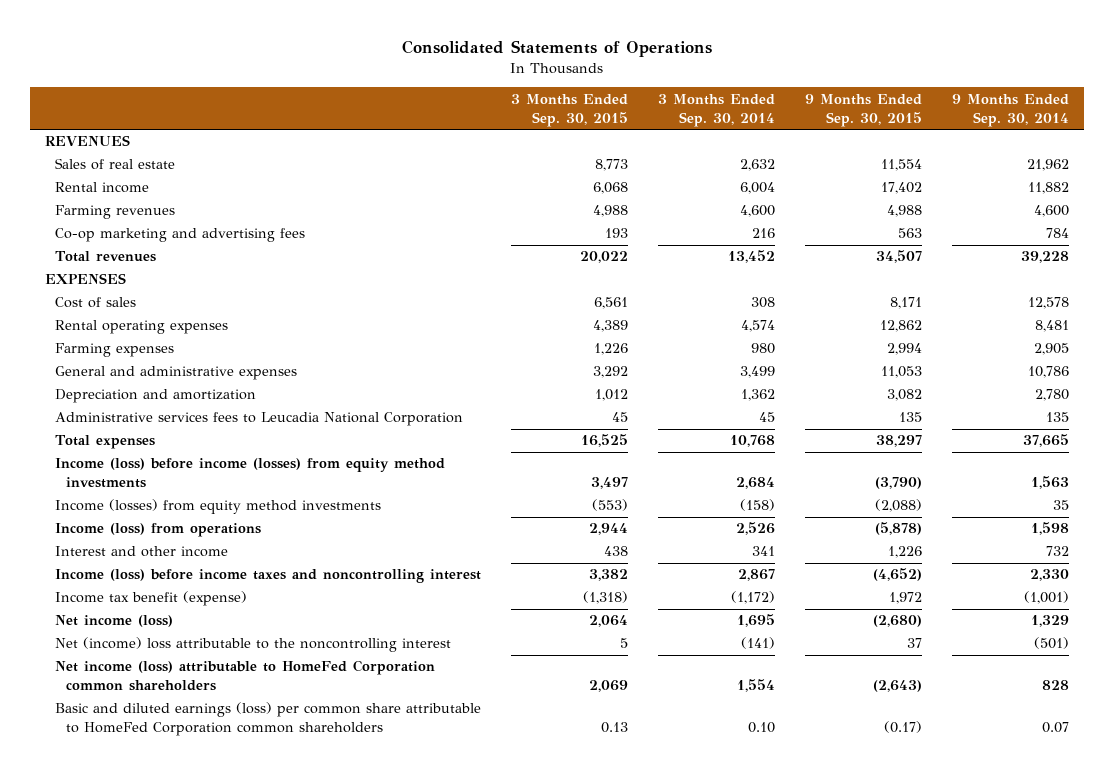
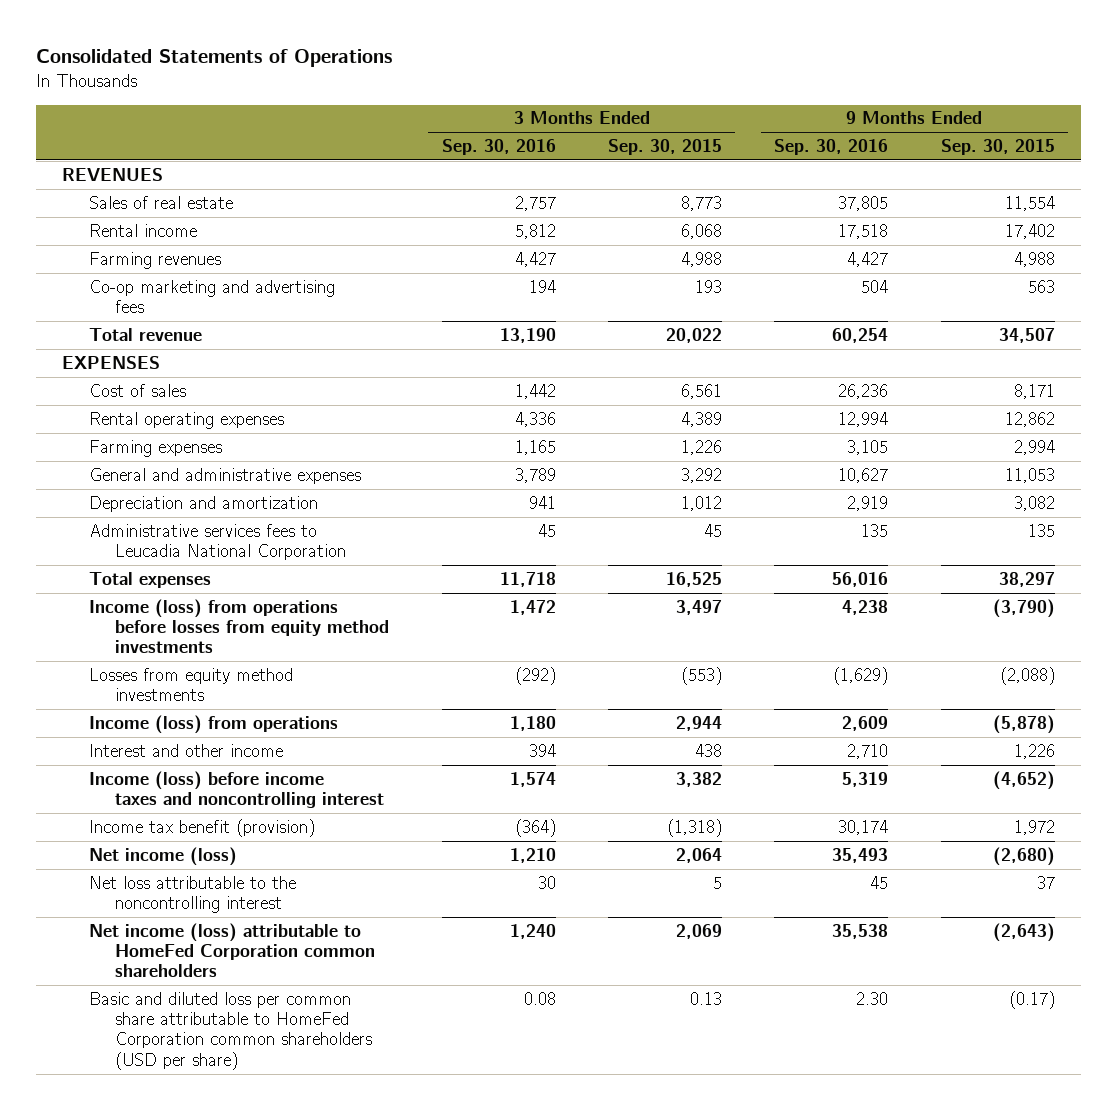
- | 3 Months Ended Sep. 30, 2015 | 3 Months Ended Sep. 30, 2014 | 9 Months Ended Sep. 30, 2015 | 9 Months Ended Sep. 30, 2014
+ | 3 Months Ended Sep. 30, 2016 | 3 Months Ended Sep. 30, 2015 | 9 Months Ended Sep. 30, 2016 | 9 Months Ended Sep. 30, 2015
- Total revenues | 20,022 | 13,452 | 34,507 | 39,228
+ Total revenue | 13,190 | 20,022 | 60,254 | 34,507
- Income (loss) before income (losses) from equity method investments | 3,497 | 2,684 | (3,790) | 1,563
- Income (losses) from equity method investments | (553) | (158) | (2,088) | 35
+ Income (loss) from operations before losses from equity method investments | 1,472 | 3,497 | 4,238 | (3,790)
+ Losses from equity method investments | (292) | (553) | (1,629) | (2,088)
- Income tax benefit (expense) | (1,318) | (1,172) | 1,972 | (1,001)
+ Income tax benefit (provision) | (364) | (1,318) | 30,174 | 1,972
- Net (income) loss attributable to the noncontrolling interest | 5 | (141) | 37 | (501)
+ Net loss attributable to the noncontrolling interest | 30 | 5 | 45 | 37
- Basic and diluted earnings (loss) per common share attributable to HomeFed Corporation common shareholders | 0.13 | 0.10 | (0.17) | 0.07
+ Basic and diluted loss per common share attributable to HomeFed Corporation common shareholders (USD per share) | 0.08 | 0.13 | 2.30 | (0.17)

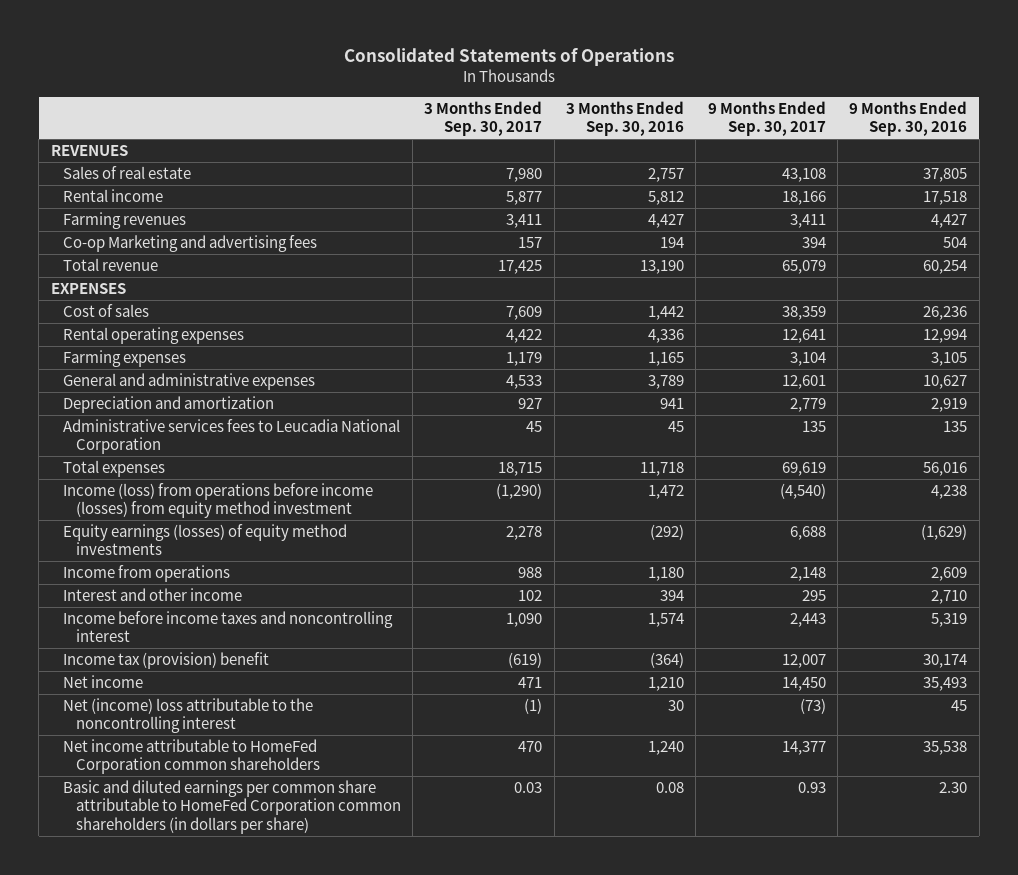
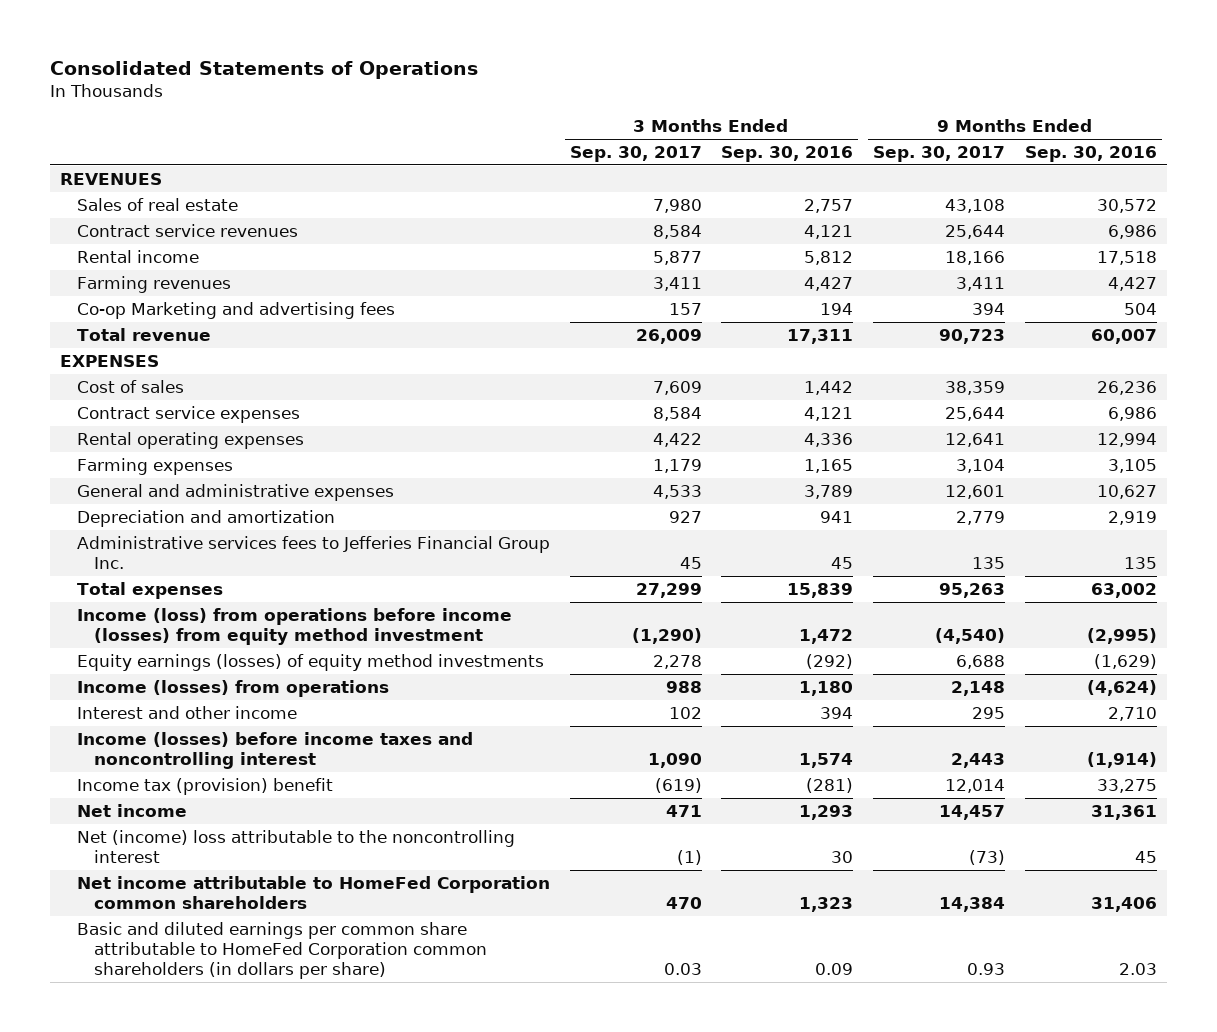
- Sales of real estate | 7,980 | 2,757 | 43,108 | 37,805
+ Sales of real estate | 7,980 | 2,757 | 43,108 | 30,572
+ Contract service revenues | 8,584 | 4,121 | 25,644 | 6,986
- Total revenue | 17,425 | 13,190 | 65,079 | 60,254
+ Total revenue | 26,009 | 17,311 | 90,723 | 60,007
+ Contract service expenses | 8,584 | 4,121 | 25,644 | 6,986
- Administrative services fees to Leucadia National Corporation | 45 | 45 | 135 | 135
- Total expenses | 18,715 | 11,718 | 69,619 | 56,016
- Income (loss) from operations before income (losses) from equity method investment | (1,290) | 1,472 | (4,540) | 4,238
+ Administrative services fees to Jefferies Financial Group Inc. | 45 | 45 | 135 | 135
+ Total expenses | 27,299 | 15,839 | 95,263 | 63,002
+ Income (loss) from operations before income (losses) from equity method investment | (1,290) | 1,472 | (4,540) | (2,995)
- Income from operations | 988 | 1,180 | 2,148 | 2,609
+ Income (losses) from operations | 988 | 1,180 | 2,148 | (4,624)
- Income before income taxes and noncontrolling interest | 1,090 | 1,574 | 2,443 | 5,319
- Income tax (provision) benefit | (619) | (364) | 12,007 | 30,174
- Net income | 471 | 1,210 | 14,450 | 35,493
+ Income (losses) before income taxes and noncontrolling interest | 1,090 | 1,574 | 2,443 | (1,914)
+ Income tax (provision) benefit | (619) | (281) | 12,014 | 33,275
+ Net income | 471 | 1,293 | 14,457 | 31,361
- Net income attributable to HomeFed Corporation common shareholders | 470 | 1,240 | 14,377 | 35,538
- Basic and diluted earnings per common share attributable to HomeFed Corporation common shareholders (in dollars per share) | 0.03 | 0.08 | 0.93 | 2.30
+ Net income attributable to HomeFed Corporation common shareholders | 470 | 1,323 | 14,384 | 31,406
+ Basic and diluted earnings per common share attributable to HomeFed Corporation common shareholders (in dollars per share) | 0.03 | 0.09 | 0.93 | 2.03

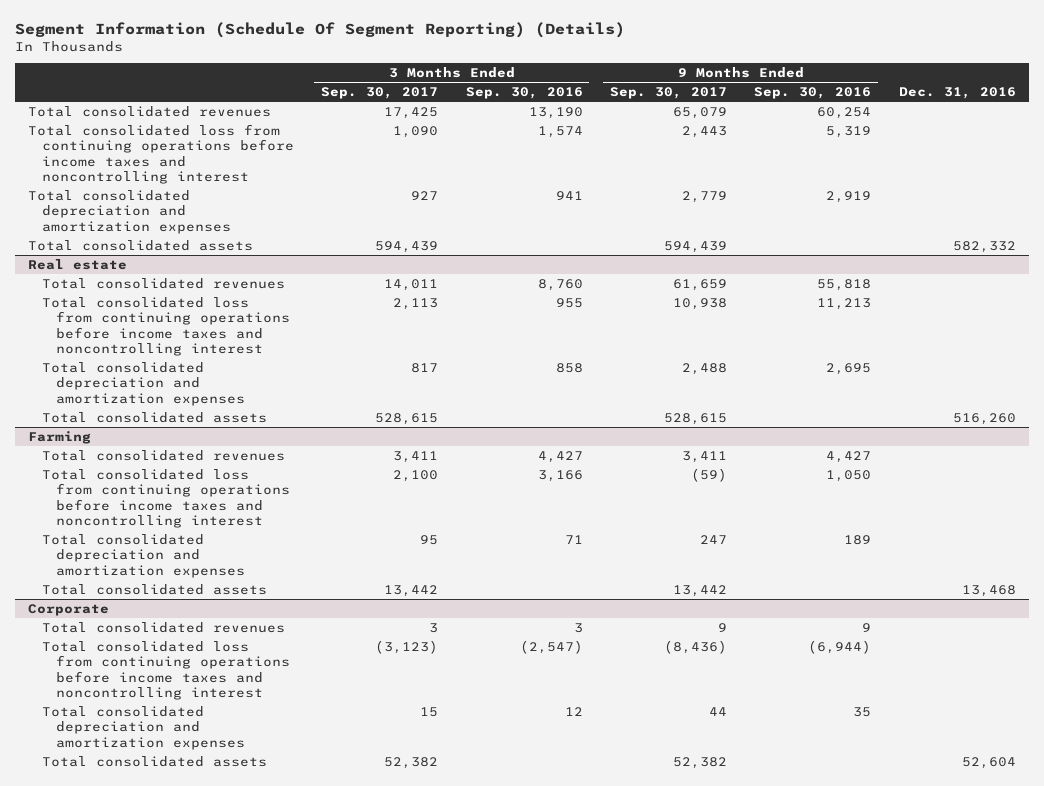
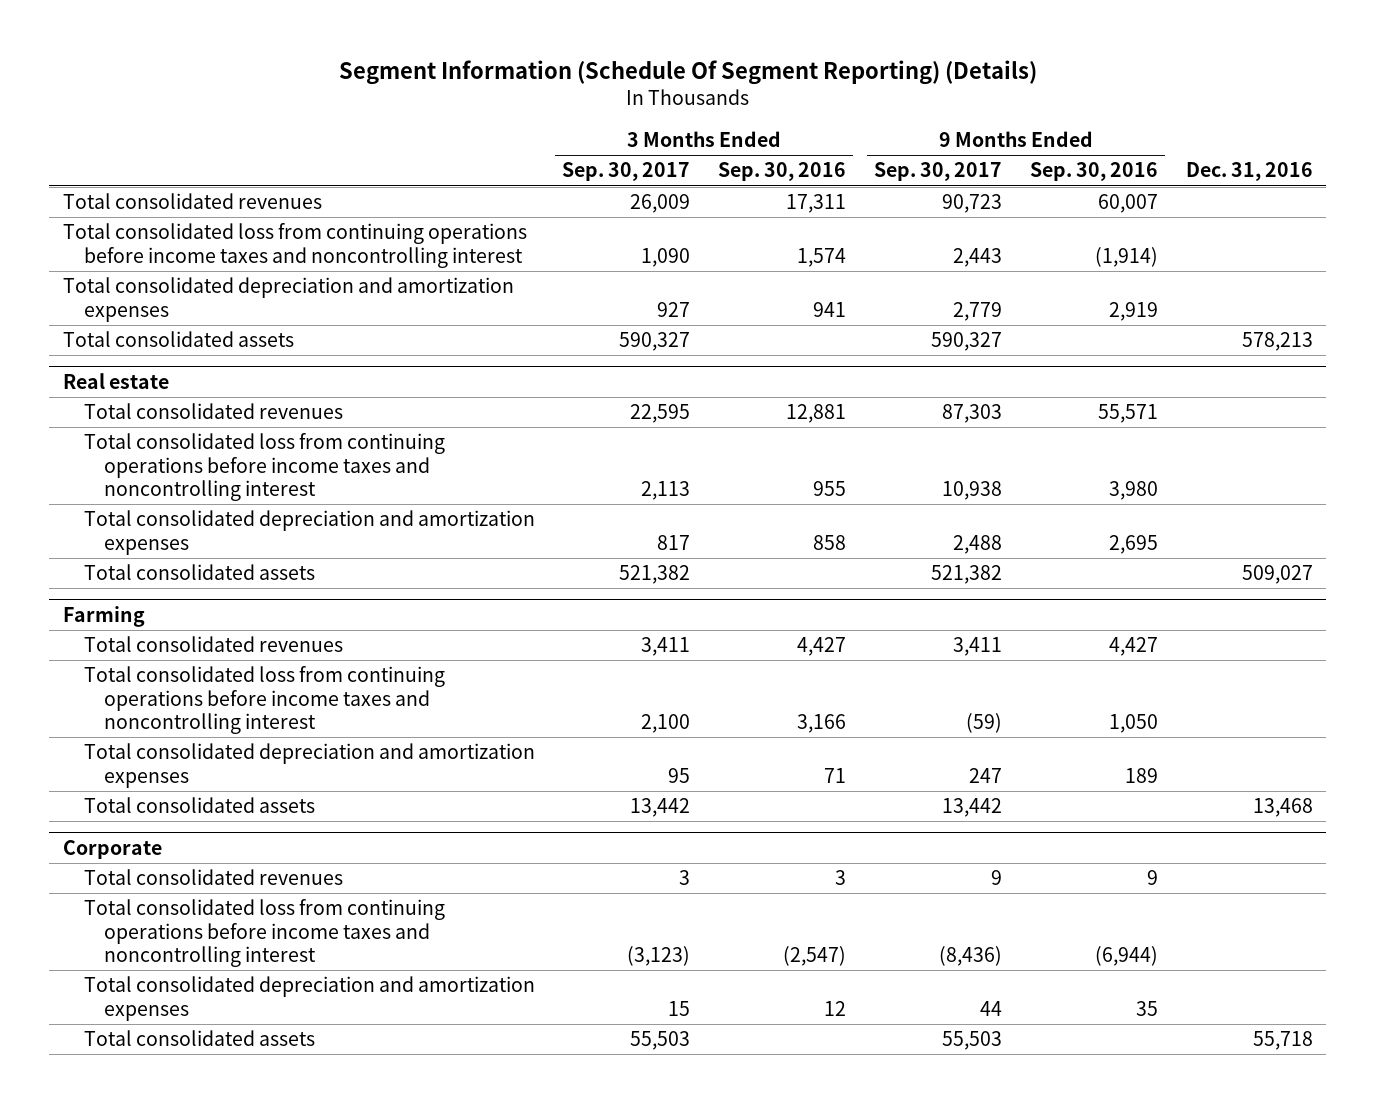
- Total consolidated revenues | 17,425 | 13,190 | 65,079 | 60,254 |
- Total consolidated loss from continuing operations before income taxes and noncontrolling interest | 1,090 | 1,574 | 2,443 | 5,319 |
+ Total consolidated revenues | 26,009 | 17,311 | 90,723 | 60,007 |
+ Total consolidated loss from continuing operations before income taxes and noncontrolling interest | 1,090 | 1,574 | 2,443 | (1,914) |
- Total consolidated assets | 594,439 | | 594,439 | | 582,332
+ Total consolidated assets | 590,327 | | 590,327 | | 578,213
@ Real estate
- Total consolidated revenues | 14,011 | 8,760 | 61,659 | 55,818 |
- Total consolidated loss from continuing operations before income taxes and noncontrolling interest | 2,113 | 955 | 10,938 | 11,213 |
+ Total consolidated revenues | 22,595 | 12,881 | 87,303 | 55,571 |
+ Total consolidated loss from continuing operations before income taxes and noncontrolling interest | 2,113 | 955 | 10,938 | 3,980 |
- Total consolidated assets | 528,615 | | 528,615 | | 516,260
+ Total consolidated assets | 521,382 | | 521,382 | | 509,027
@ Corporate
- Total consolidated assets | 52,382 | | 52,382 | | 52,604
+ Total consolidated assets | 55,503 | | 55,503 | | 55,718

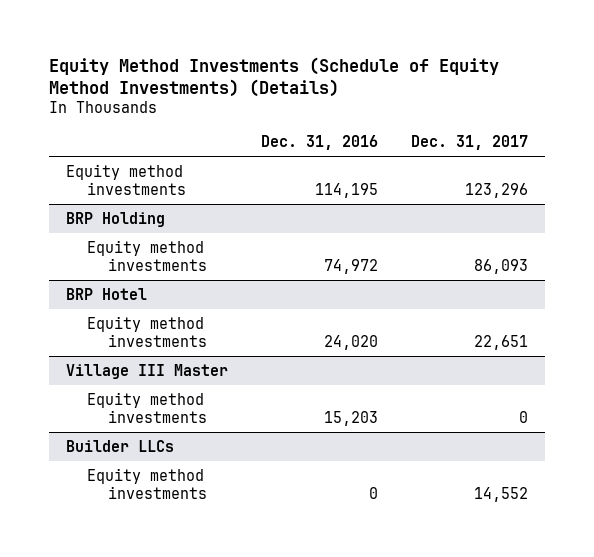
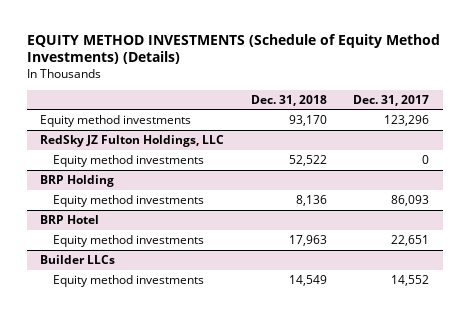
- Equity Method Investments (Schedule of Equity Method Investments) (Details)
+ EQUITY METHOD INVESTMENTS (Schedule of Equity Method Investments) (Details)
- | Dec. 31, 2016 | Dec. 31, 2017
+ | Dec. 31, 2018 | Dec. 31, 2017
+ RedSky JZ Fulton Holdings, LLC
+ Equity method investments | 52,522 | 0
- Village III Master
- Equity method investments | 15,203 | 0

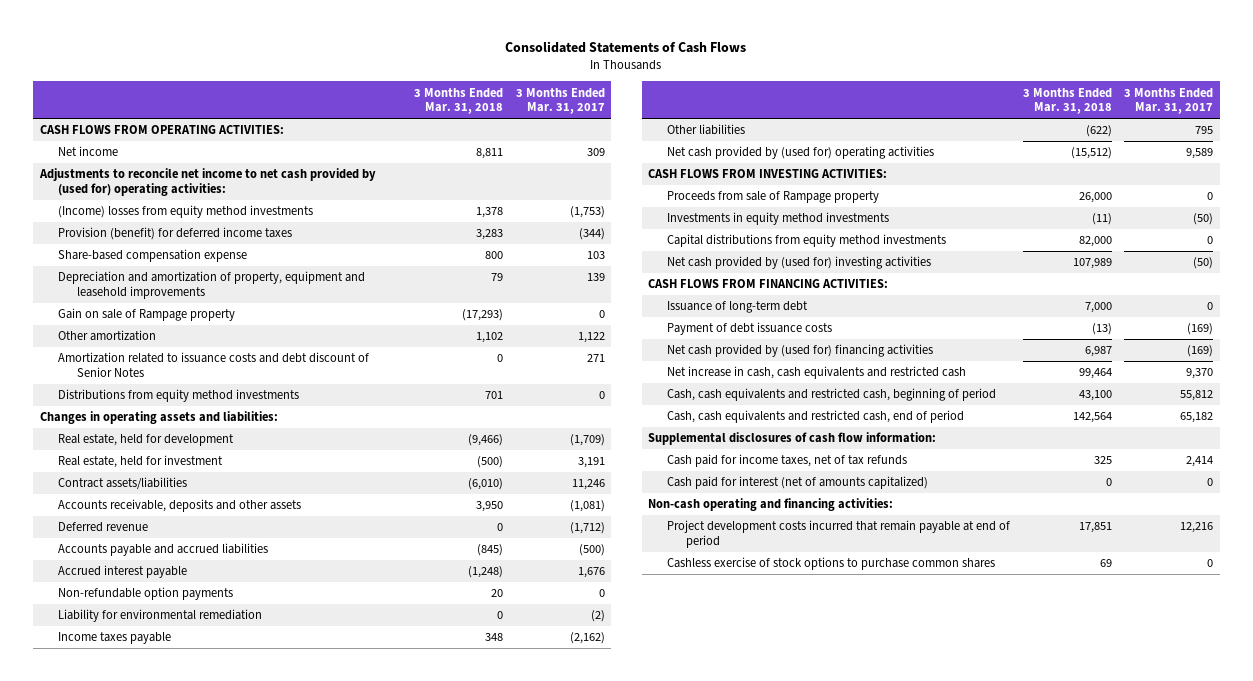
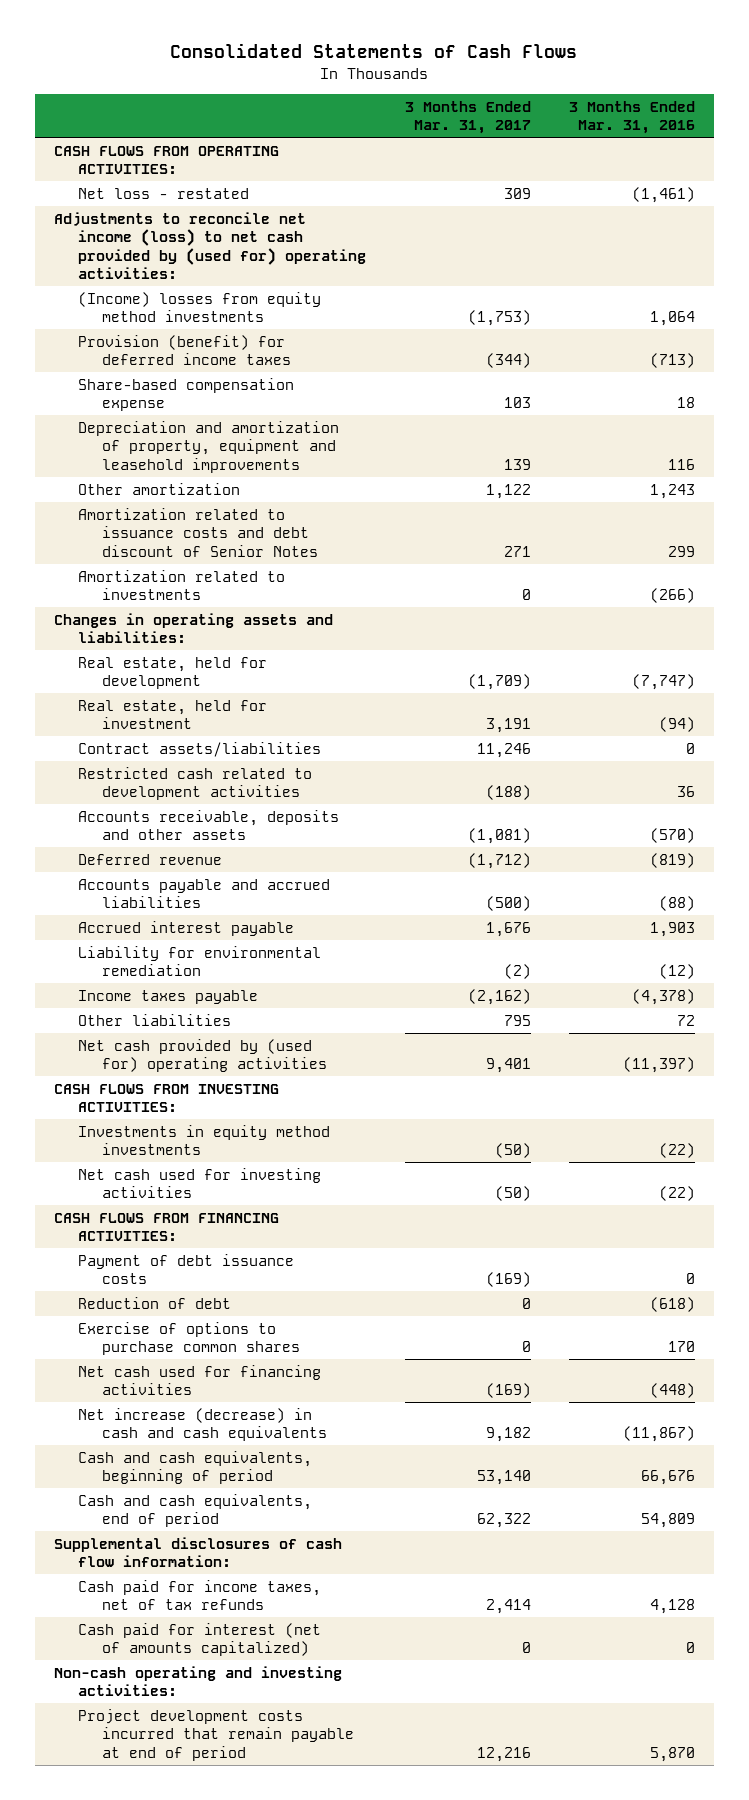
- | 3 Months Ended Mar. 31, 2018 | 3 Months Ended Mar. 31, 2017
+ | 3 Months Ended Mar. 31, 2017 | 3 Months Ended Mar. 31, 2016
- Net income | 8,811 | 309
- Adjustments to reconcile net income to net cash provided by (used for) operating activities:
+ Net loss - restated | 309 | (1,461)
+ Adjustments to reconcile net income (loss) to net cash provided by (used for) operating activities:
- Gain on sale of Rampage property | (17,293) | 0
- Distributions from equity method investments | 701 | 0
+ Amortization related to investments | 0 | (266)
+ Restricted cash related to development activities | (188) | 36
- Non-refundable option payments | 20 | 0
- Net cash provided by (used for) operating activities | (15,512) | 9,589
+ Net cash provided by (used for) operating activities | 9,401 | (11,397)
- Proceeds from sale of Rampage property | 26,000 | 0
- Capital distributions from equity method investments | 82,000 | 0
- Net cash provided by (used for) investing activities | 107,989 | (50)
+ Net cash used for investing activities | (50) | (22)
- Issuance of long-term debt | 7,000 | 0
- Net cash provided by (used for) financing activities | 6,987 | (169)
- Net increase in cash, cash equivalents and restricted cash | 99,464 | 9,370
- Cash, cash equivalents and restricted cash, beginning of period | 43,100 | 55,812
- Cash, cash equivalents and restricted cash, end of period | 142,564 | 65,182
+ Reduction of debt | 0 | (618)
+ Exercise of options to purchase common shares | 0 | 170
+ Net cash used for financing activities | (169) | (448)
+ Net increase (decrease) in cash and cash equivalents | 9,182 | (11,867)
+ Cash and cash equivalents, beginning of period | 53,140 | 66,676
+ Cash and cash equivalents, end of period | 62,322 | 54,809
- Non-cash operating and financing activities:
+ Non-cash operating and investing activities:
- Cashless exercise of stock options to purchase common shares | 69 | 0

